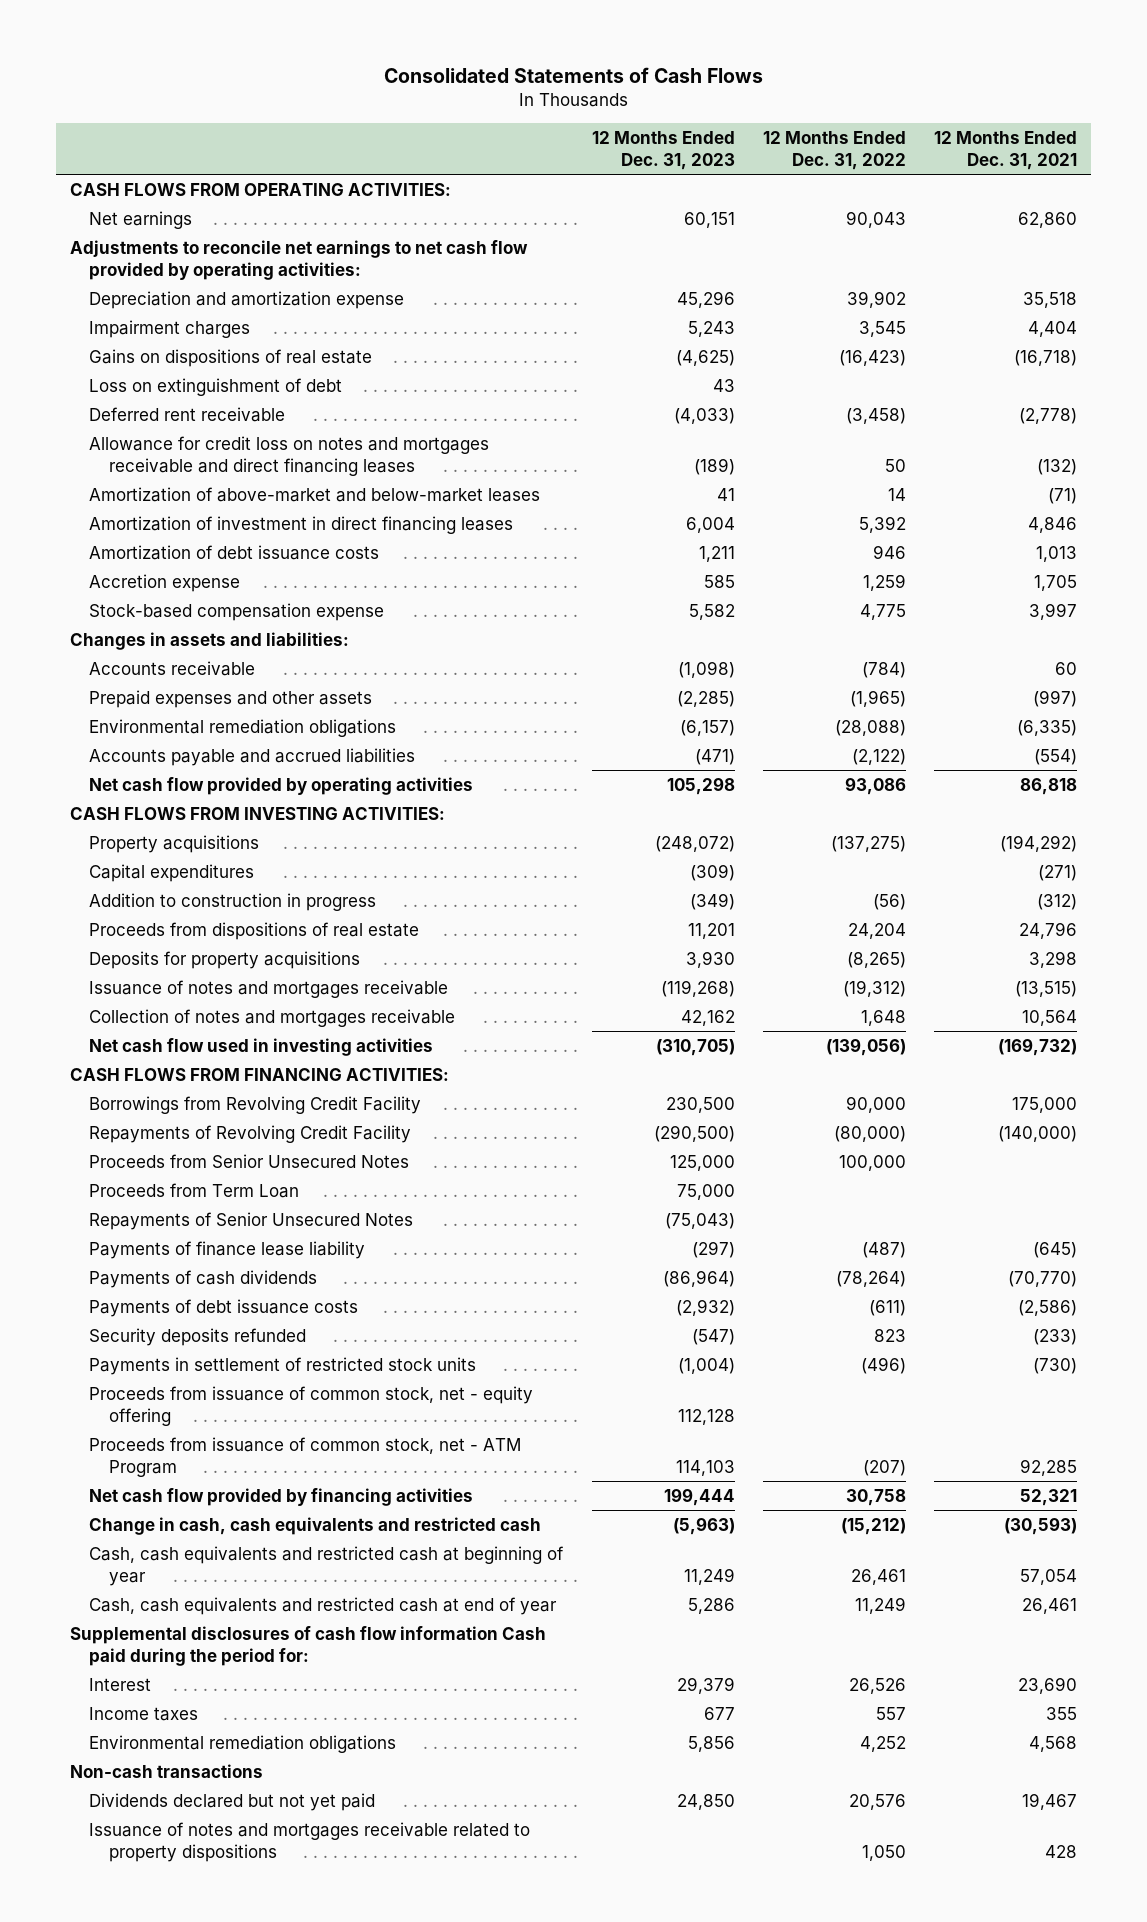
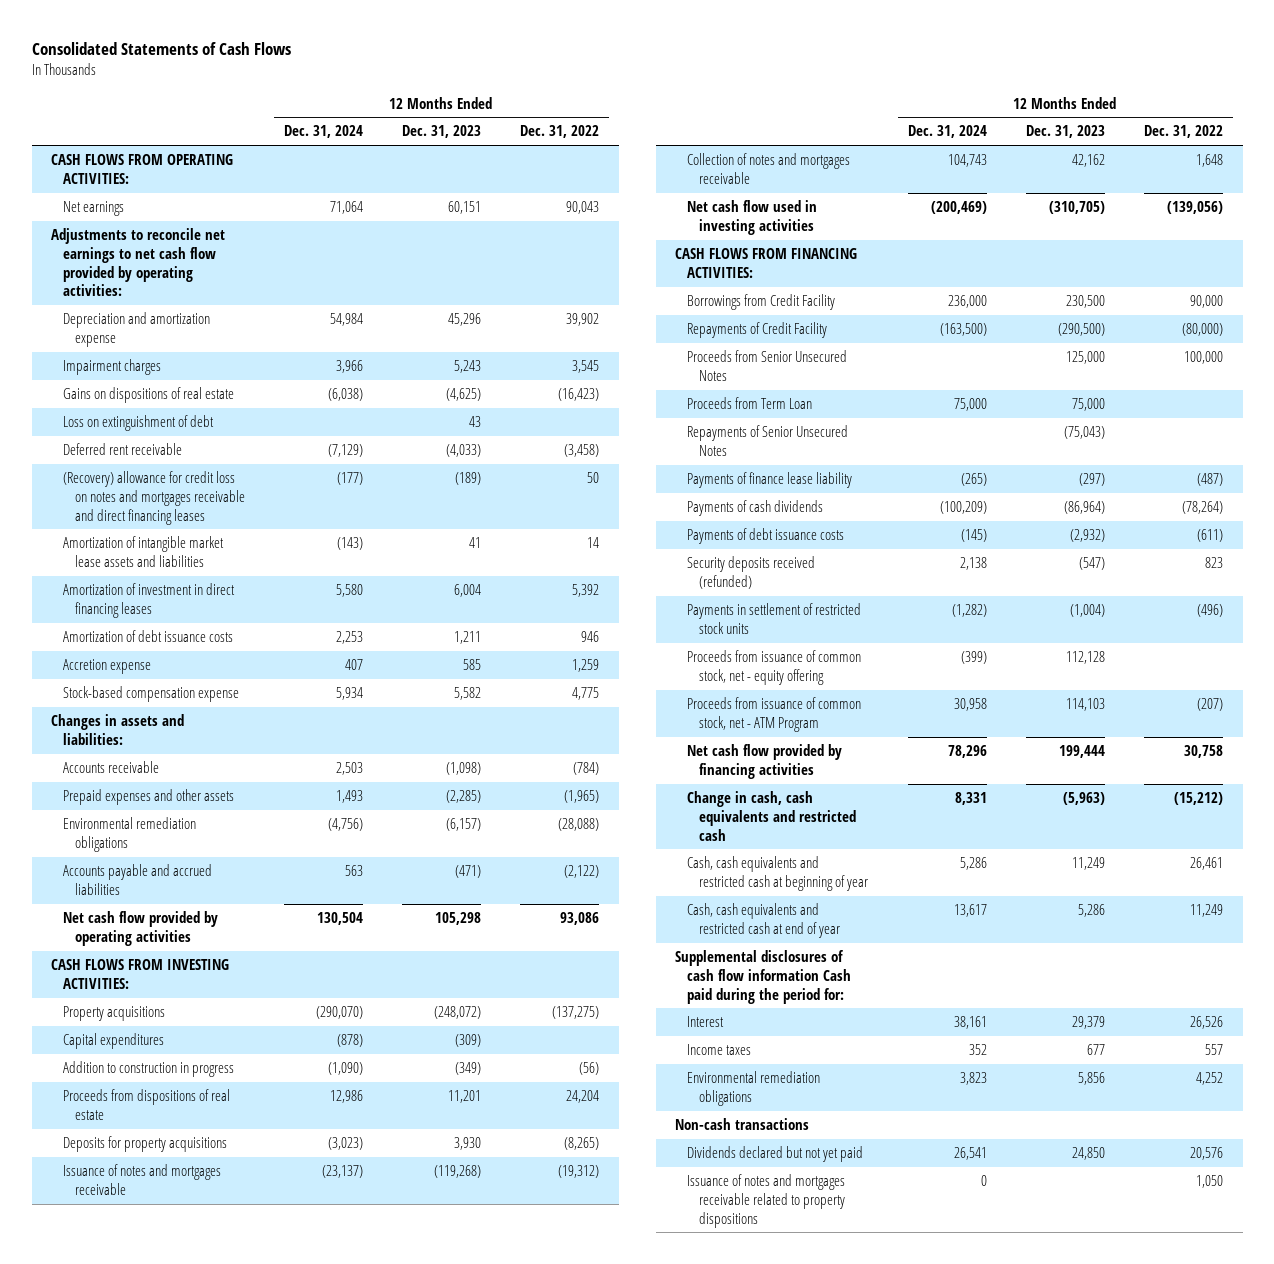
- | 12 Months Ended Dec. 31, 2023 | 12 Months Ended Dec. 31, 2022 | 12 Months Ended Dec. 31, 2021
+ | 12 Months Ended Dec. 31, 2024 | 12 Months Ended Dec. 31, 2023 | 12 Months Ended Dec. 31, 2022
- Allowance for credit loss on notes and mortgages receivable and direct financing leases | (189) | 50 | (132)
- Amortization of above-market and below-market leases | 41 | 14 | (71)
+ (Recovery) allowance for credit loss on notes and mortgages receivable and direct financing leases | (177) | (189) | 50
+ Amortization of intangible market lease assets and liabilities | (143) | 41 | 14
- Borrowings from Revolving Credit Facility | 230,500 | 90,000 | 175,000
- Repayments of Revolving Credit Facility | (290,500) | (80,000) | (140,000)
+ Borrowings from Credit Facility | 236,000 | 230,500 | 90,000
+ Repayments of Credit Facility | (163,500) | (290,500) | (80,000)
- Security deposits refunded | (547) | 823 | (233)
+ Security deposits received (refunded) | 2,138 | (547) | 823

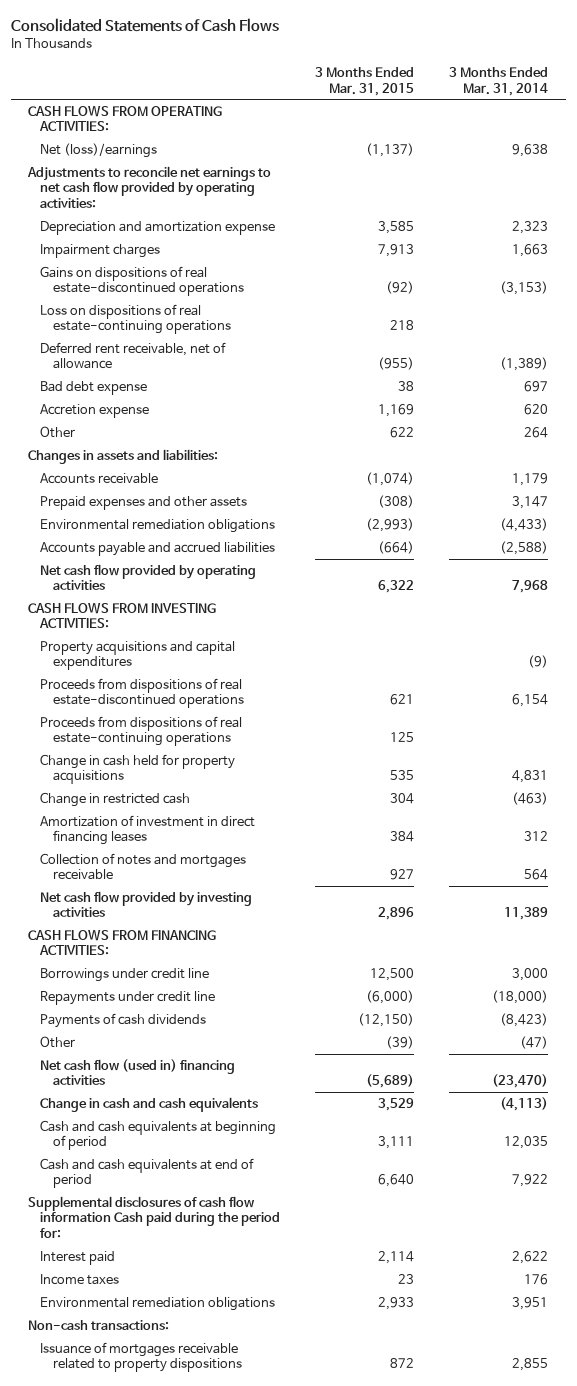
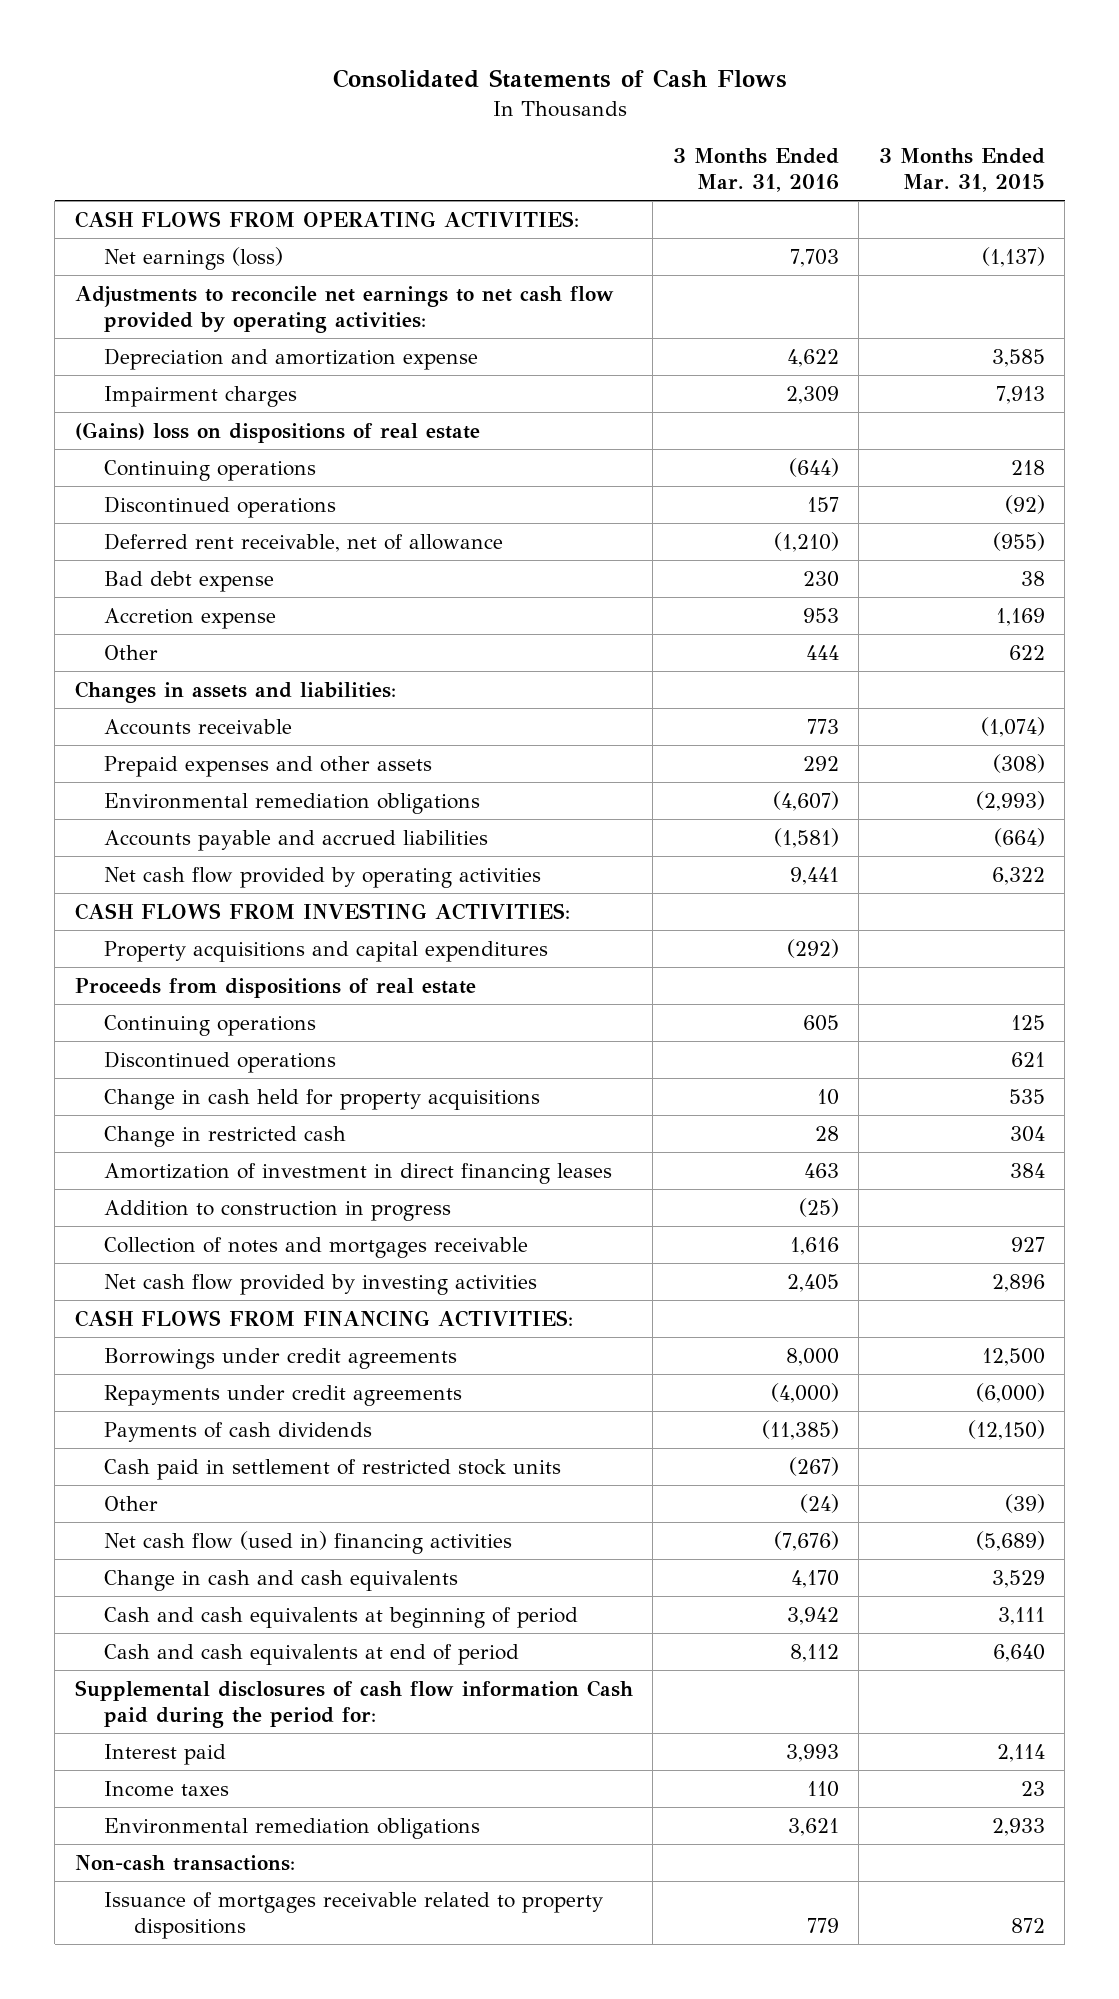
- | 3 Months Ended Mar. 31, 2015 | 3 Months Ended Mar. 31, 2014
+ | 3 Months Ended Mar. 31, 2016 | 3 Months Ended Mar. 31, 2015
- Net (loss)/earnings | (1,137) | 9,638
+ Net earnings (loss) | 7,703 | (1,137)
- Gains on dispositions of real estate-discontinued operations | (92) | (3,153)
- Loss on dispositions of real estate-continuing operations | 218 |
+ (Gains) loss on dispositions of real estate
+ Continuing operations | (644) | 218
+ Discontinued operations | 157 | (92)
- Proceeds from dispositions of real estate-discontinued operations | 621 | 6,154
- Proceeds from dispositions of real estate-continuing operations | 125 |
+ Proceeds from dispositions of real estate
+ Continuing operations | 605 | 125
+ Discontinued operations | | 621
+ Addition to construction in progress | (25) |
- Borrowings under credit line | 12,500 | 3,000
- Repayments under credit line | (6,000) | (18,000)
+ Borrowings under credit agreements | 8,000 | 12,500
+ Repayments under credit agreements | (4,000) | (6,000)
+ Cash paid in settlement of restricted stock units | (267) |

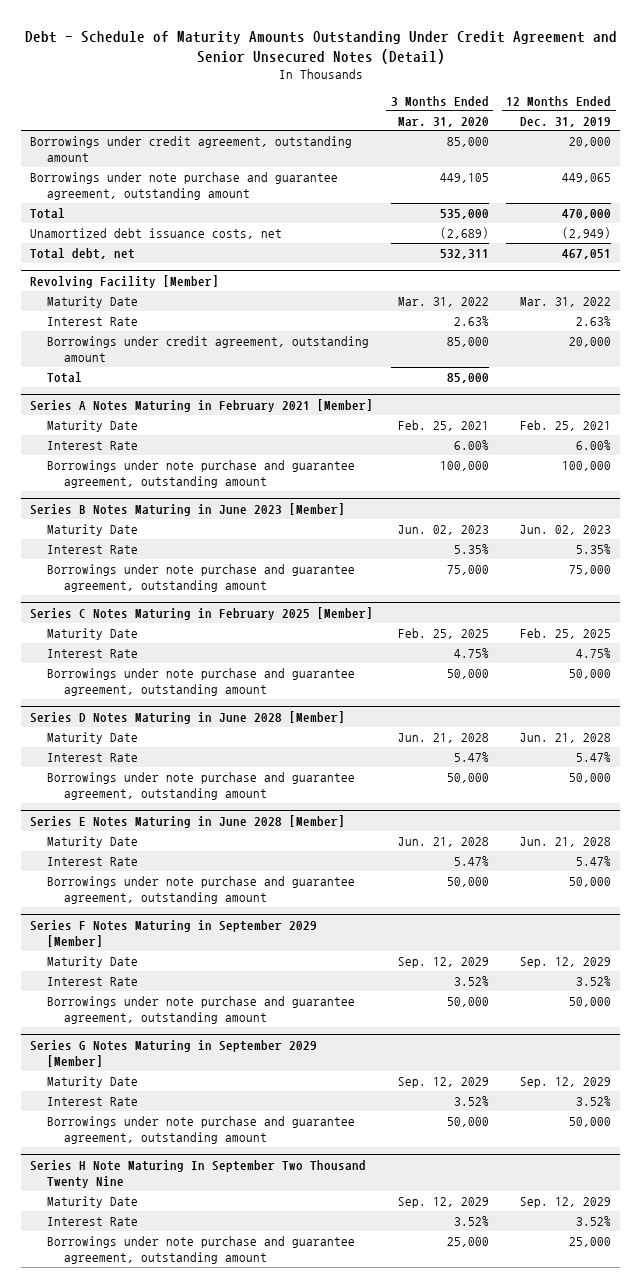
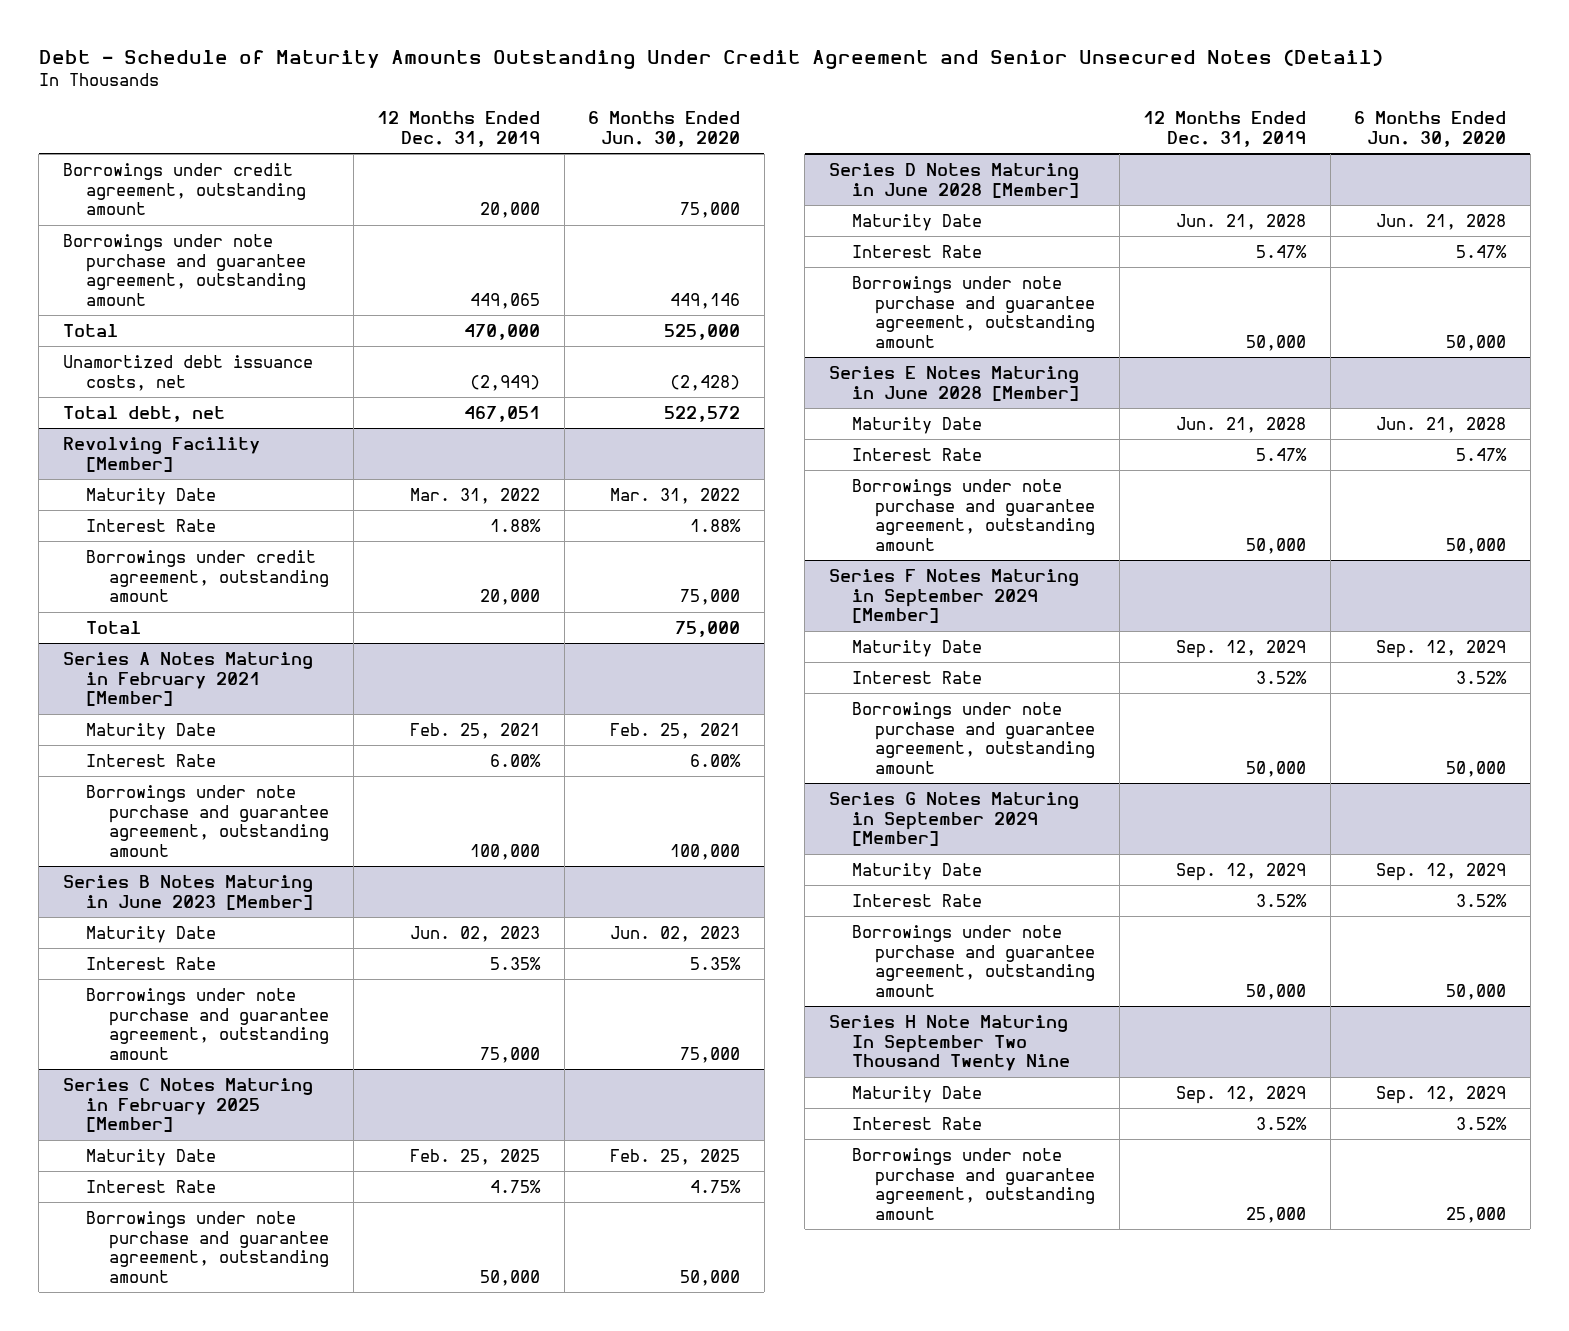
- | 3 Months Ended Mar. 31, 2020 | 12 Months Ended Dec. 31, 2019
+ | 12 Months Ended Dec. 31, 2019 | 6 Months Ended Jun. 30, 2020
@ Revolving Facility [Member]
- Interest Rate | 2.63% | 2.63%
+ Interest Rate | 1.88% | 1.88%

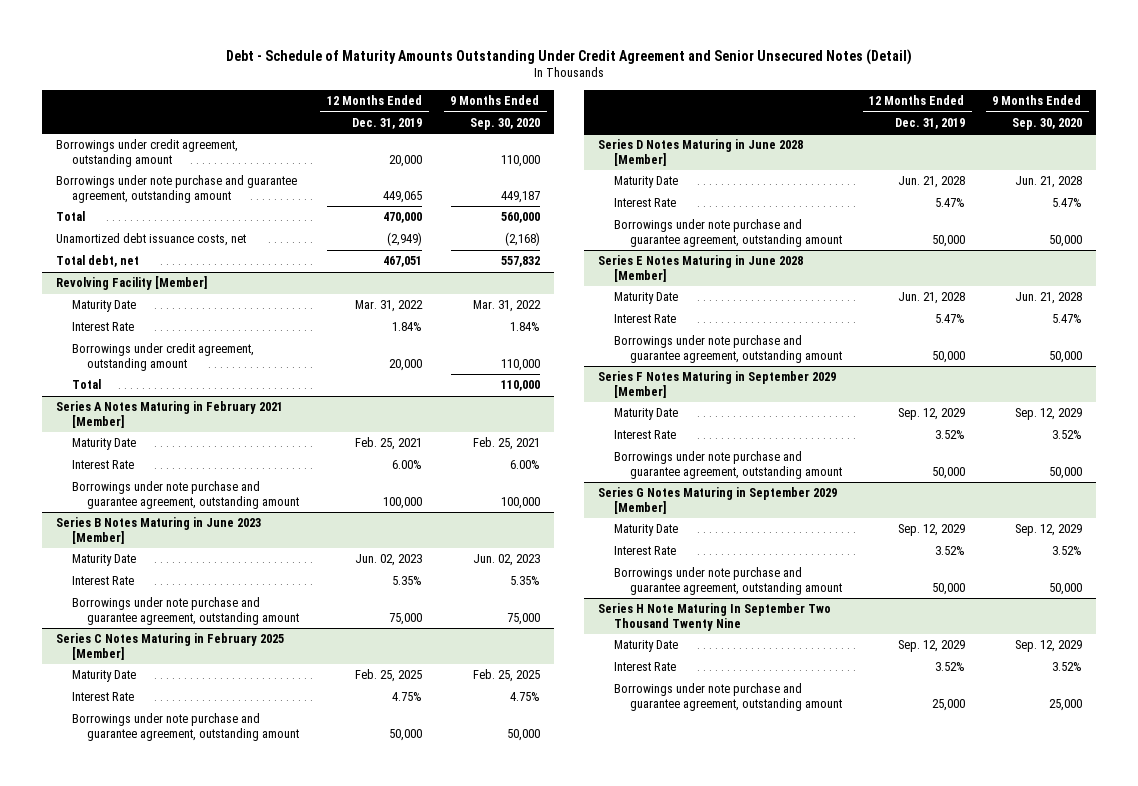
- | 12 Months Ended Dec. 31, 2019 | 6 Months Ended Jun. 30, 2020
+ | 12 Months Ended Dec. 31, 2019 | 9 Months Ended Sep. 30, 2020
@ Revolving Facility [Member]
- Interest Rate | 1.88% | 1.88%
+ Interest Rate | 1.84% | 1.84%

